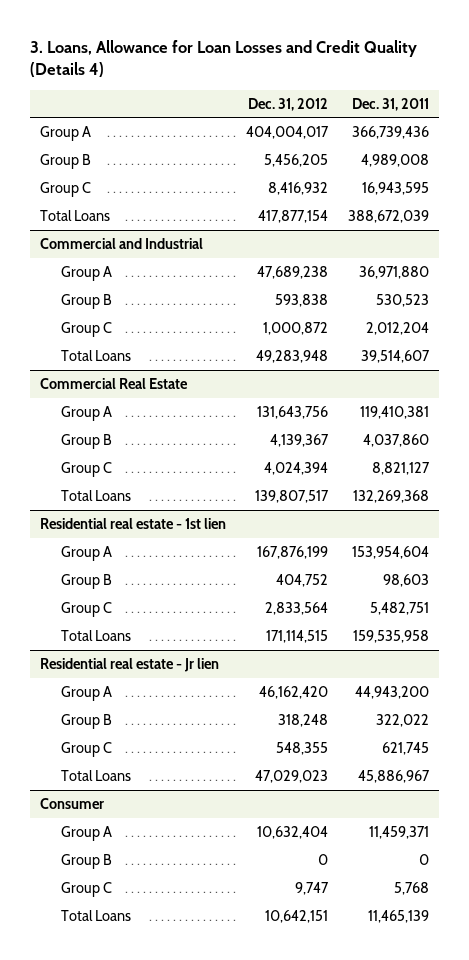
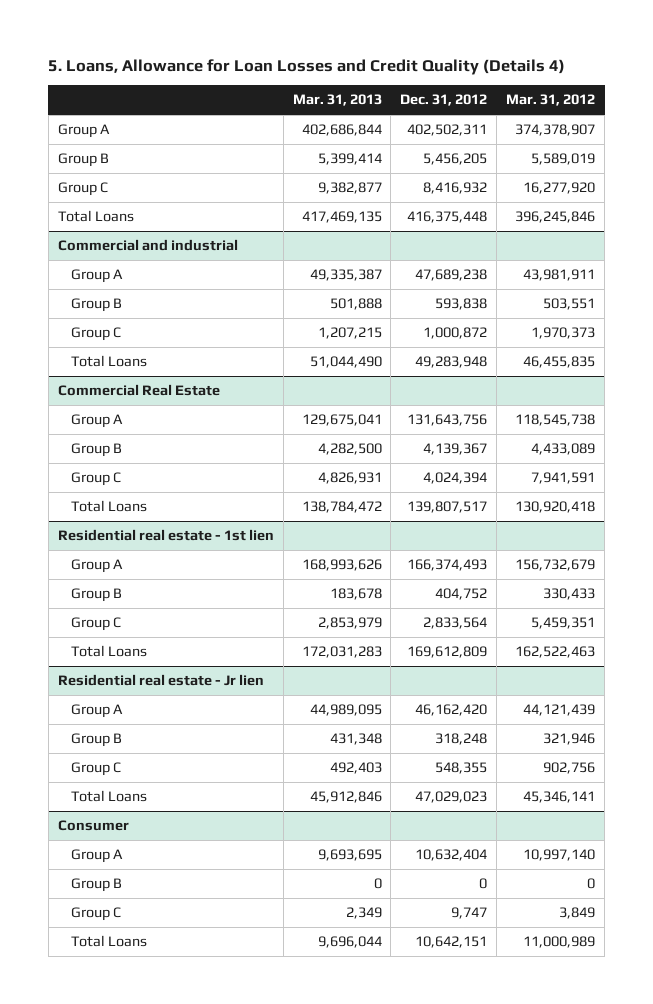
- 3. Loans, Allowance for Loan Losses and Credit Quality (Details 4)
+ 5. Loans, Allowance for Loan Losses and Credit Quality (Details 4)
- | Dec. 31, 2012 | Dec. 31, 2011
+ | Mar. 31, 2013 | Dec. 31, 2012 | Mar. 31, 2012
- Group A | 404,004,017 | 366,739,436
+ Group A | 402,686,844 | 402,502,311 | 374,378,907
- Total Loans | 417,877,154 | 388,672,039
- Commercial and Industrial
+ Total Loans | 417,469,135 | 416,375,448 | 396,245,846
+ Commercial and industrial
@ Residential real estate - 1st lien
- Group A | 167,876,199 | 153,954,604
+ Group A | 168,993,626 | 166,374,493 | 156,732,679
- Total Loans | 171,114,515 | 159,535,958
+ Total Loans | 172,031,283 | 169,612,809 | 162,522,463

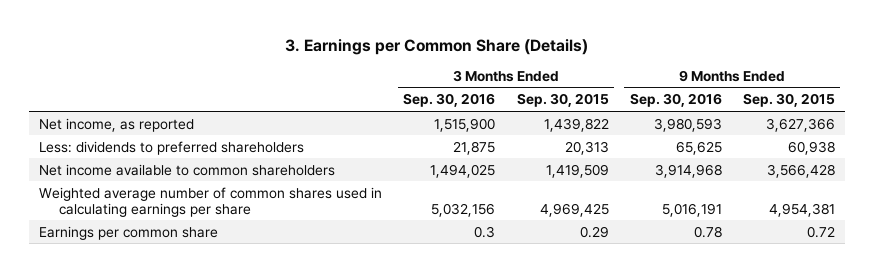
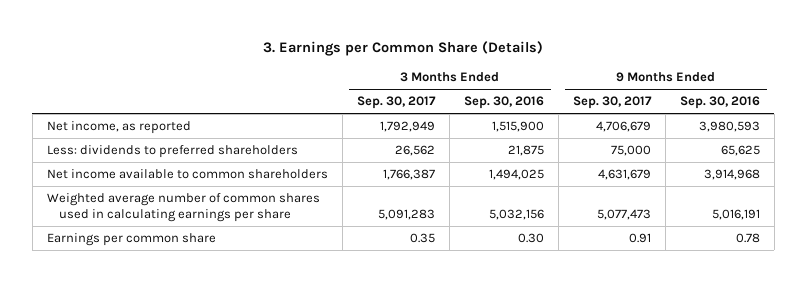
- | 3 Months Ended Sep. 30, 2016 | 3 Months Ended Sep. 30, 2015 | 9 Months Ended Sep. 30, 2016 | 9 Months Ended Sep. 30, 2015
+ | 3 Months Ended Sep. 30, 2017 | 3 Months Ended Sep. 30, 2016 | 9 Months Ended Sep. 30, 2017 | 9 Months Ended Sep. 30, 2016
- Earnings per common share | 0.3 | 0.29 | 0.78 | 0.72
+ Earnings per common share | 0.35 | 0.30 | 0.91 | 0.78

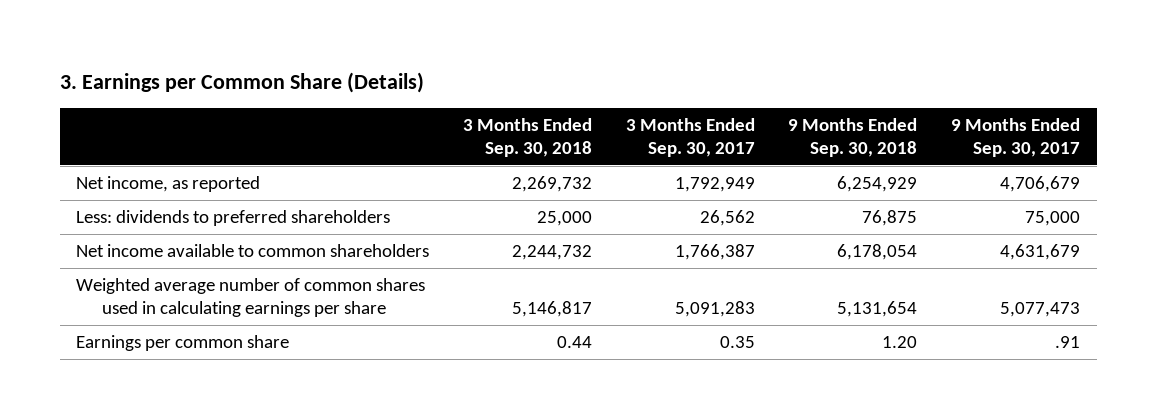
- | 3 Months Ended Sep. 30, 2017 | 3 Months Ended Sep. 30, 2016 | 9 Months Ended Sep. 30, 2017 | 9 Months Ended Sep. 30, 2016
+ | 3 Months Ended Sep. 30, 2018 | 3 Months Ended Sep. 30, 2017 | 9 Months Ended Sep. 30, 2018 | 9 Months Ended Sep. 30, 2017
- Earnings per common share | 0.35 | 0.30 | 0.91 | 0.78
+ Earnings per common share | 0.44 | 0.35 | 1.20 | .91

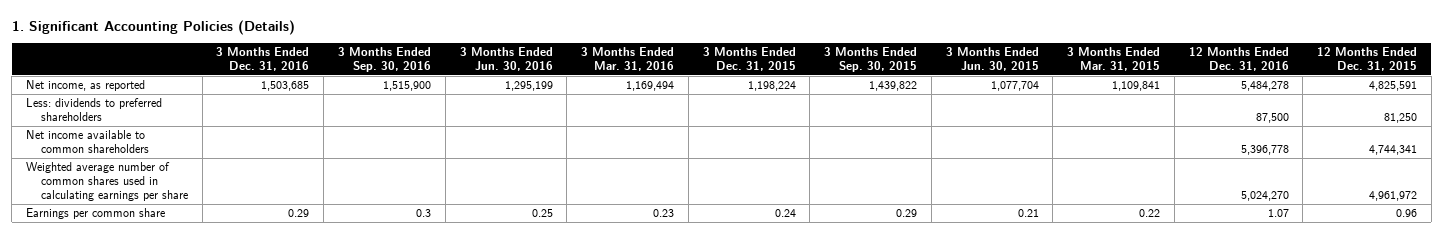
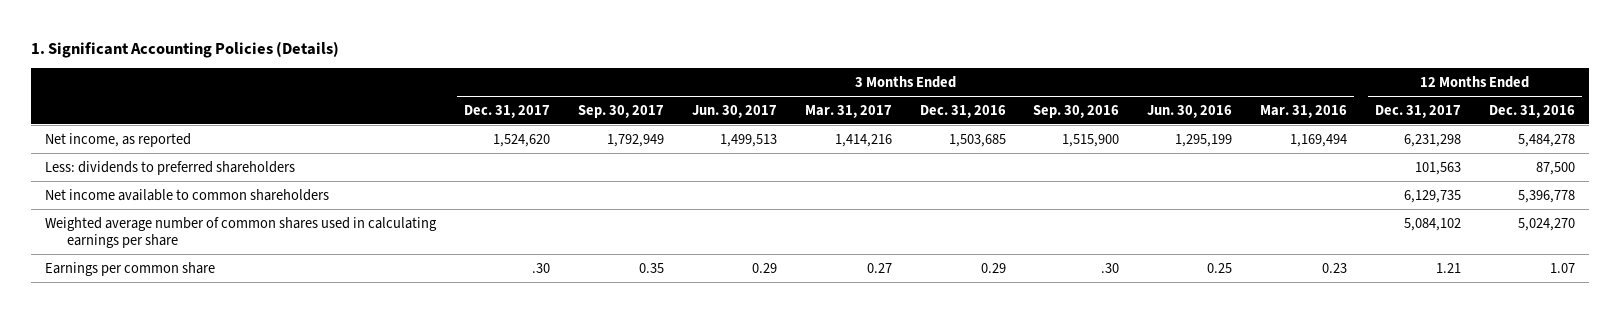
- | 3 Months Ended Dec. 31, 2016 | 3 Months Ended Sep. 30, 2016 | 3 Months Ended Jun. 30, 2016 | 3 Months Ended Mar. 31, 2016 | 3 Months Ended Dec. 31, 2015 | 3 Months Ended Sep. 30, 2015 | 3 Months Ended Jun. 30, 2015 | 3 Months Ended Mar. 31, 2015 | 12 Months Ended Dec. 31, 2016 | 12 Months Ended Dec. 31, 2015
+ | 3 Months Ended Dec. 31, 2017 | 3 Months Ended Sep. 30, 2017 | 3 Months Ended Jun. 30, 2017 | 3 Months Ended Mar. 31, 2017 | 3 Months Ended Dec. 31, 2016 | 3 Months Ended Sep. 30, 2016 | 3 Months Ended Jun. 30, 2016 | 3 Months Ended Mar. 31, 2016 | 12 Months Ended Dec. 31, 2017 | 12 Months Ended Dec. 31, 2016
- Earnings per common share | 0.29 | 0.3 | 0.25 | 0.23 | 0.24 | 0.29 | 0.21 | 0.22 | 1.07 | 0.96
+ Earnings per common share | .30 | 0.35 | 0.29 | 0.27 | 0.29 | .30 | 0.25 | 0.23 | 1.21 | 1.07

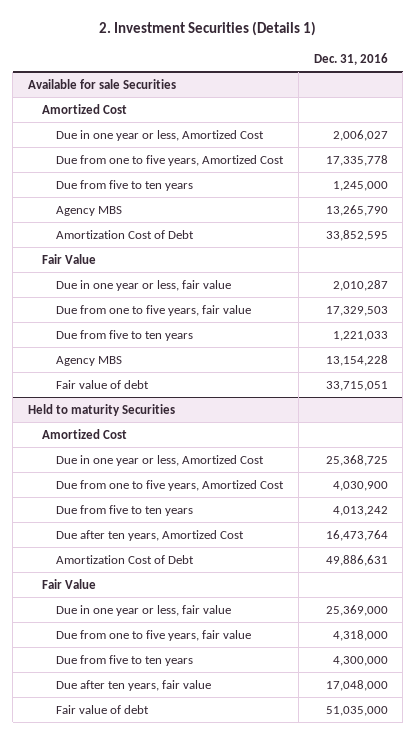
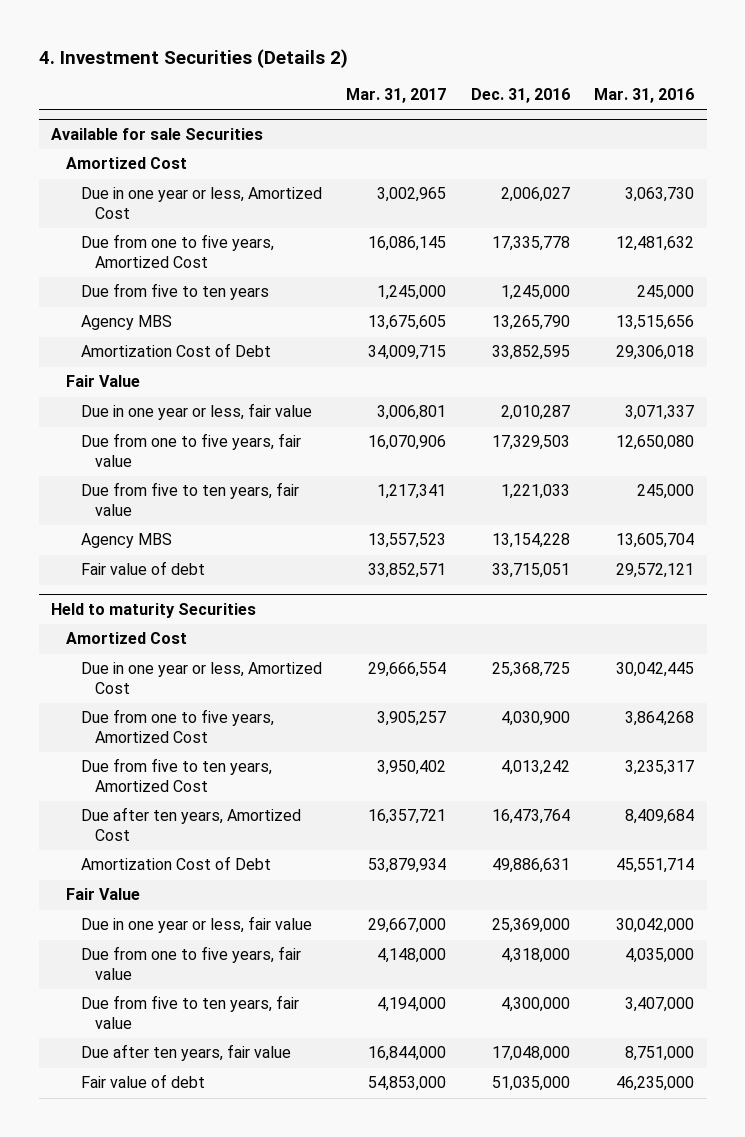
- 2. Investment Securities (Details 1)
+ 4. Investment Securities (Details 2)
- | Dec. 31, 2016
+ | Mar. 31, 2017 | Dec. 31, 2016 | Mar. 31, 2016
@ Available for sale Securities
- Due from five to ten years | 1,221,033
+ Due from five to ten years, fair value | 1,217,341 | 1,221,033 | 245,000
@ Held to maturity Securities
- Due from five to ten years | 4,013,242
+ Due from five to ten years, Amortized Cost | 3,950,402 | 4,013,242 | 3,235,317
- Due from five to ten years | 4,300,000
+ Due from five to ten years, fair value | 4,194,000 | 4,300,000 | 3,407,000

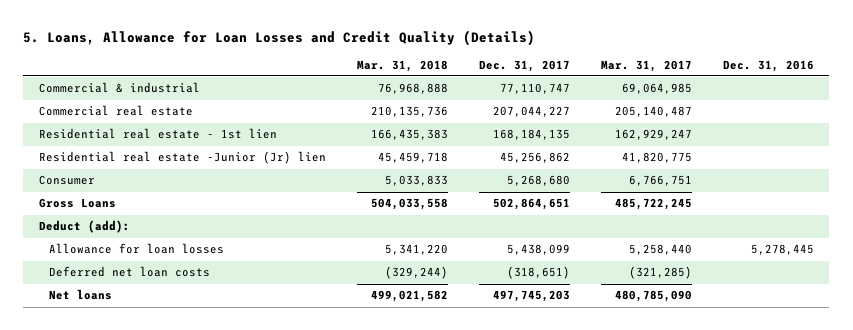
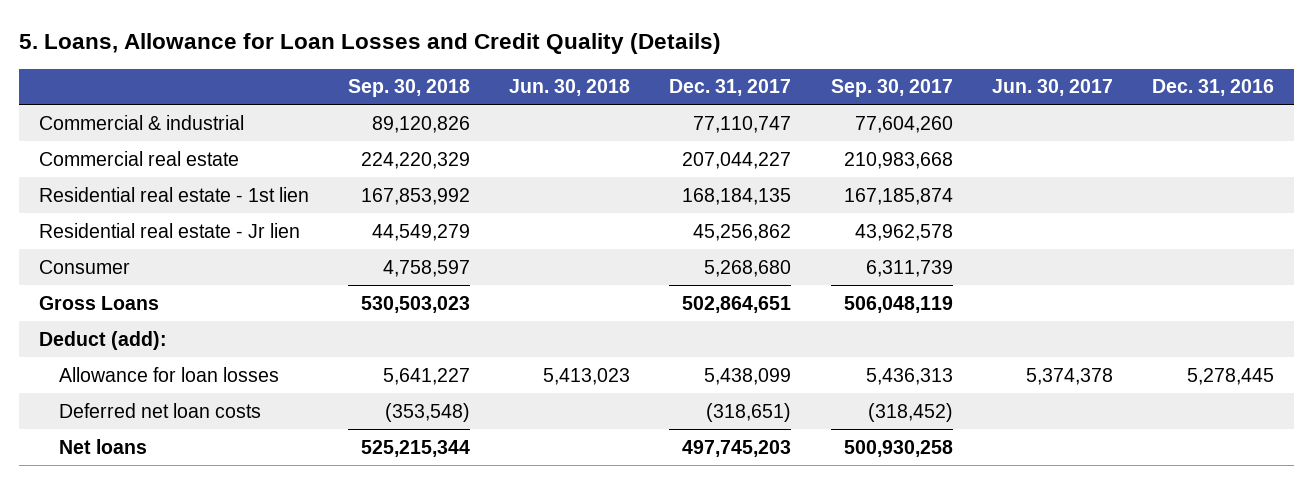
- | Mar. 31, 2018 | Dec. 31, 2017 | Mar. 31, 2017 | Dec. 31, 2016
+ | Sep. 30, 2018 | Jun. 30, 2018 | Dec. 31, 2017 | Sep. 30, 2017 | Jun. 30, 2017 | Dec. 31, 2016
- Residential real estate -Junior (Jr) lien | 45,459,718 | 45,256,862 | 41,820,775 |
+ Residential real estate - Jr lien | 44,549,279 | | 45,256,862 | 43,962,578 | |

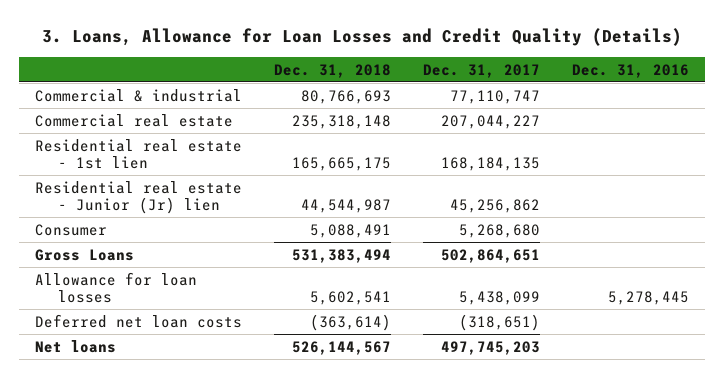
- 5. Loans, Allowance for Loan Losses and Credit Quality (Details)
+ 3. Loans, Allowance for Loan Losses and Credit Quality (Details)
- | Sep. 30, 2018 | Jun. 30, 2018 | Dec. 31, 2017 | Sep. 30, 2017 | Jun. 30, 2017 | Dec. 31, 2016
+ | Dec. 31, 2018 | Dec. 31, 2017 | Dec. 31, 2016
- Residential real estate - Jr lien | 44,549,279 | | 45,256,862 | 43,962,578 | |
+ Residential real estate - Junior (Jr) lien | 44,544,987 | 45,256,862 |
- Deduct (add):

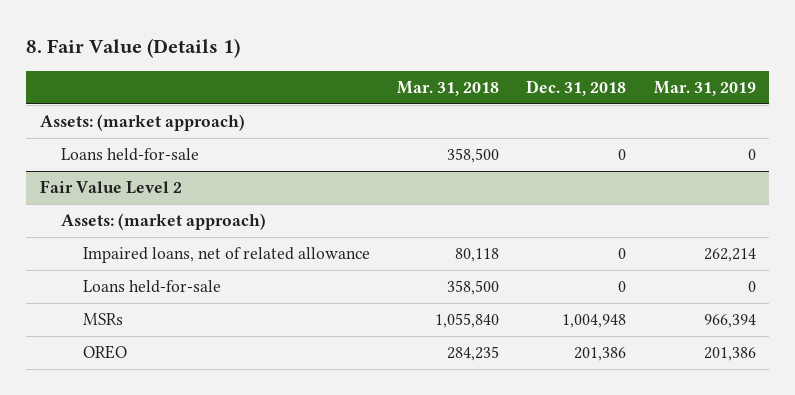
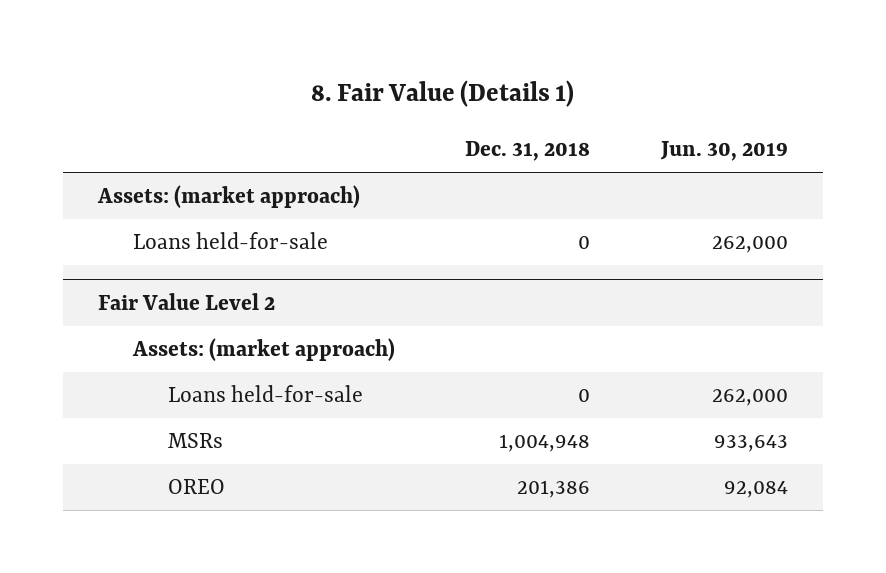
- | Mar. 31, 2018 | Dec. 31, 2018 | Mar. 31, 2019
+ | Dec. 31, 2018 | Jun. 30, 2019
@ Fair Value Level 2
- Impaired loans, net of related allowance | 80,118 | 0 | 262,214

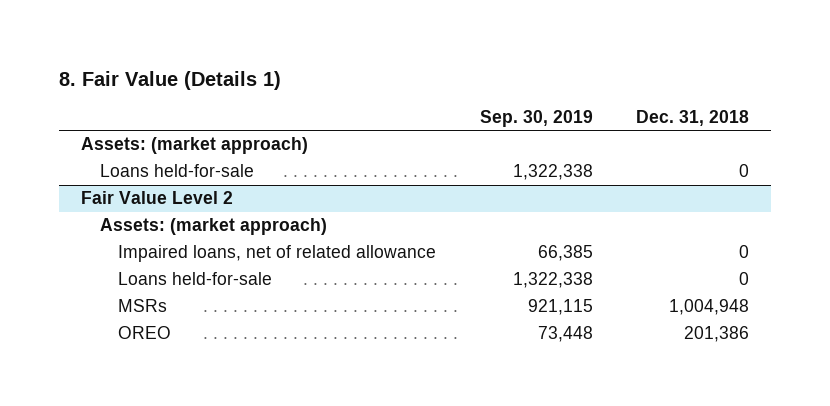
- | Dec. 31, 2018 | Jun. 30, 2019
+ | Sep. 30, 2019 | Dec. 31, 2018
@ Fair Value Level 2
+ Impaired loans, net of related allowance | 66,385 | 0

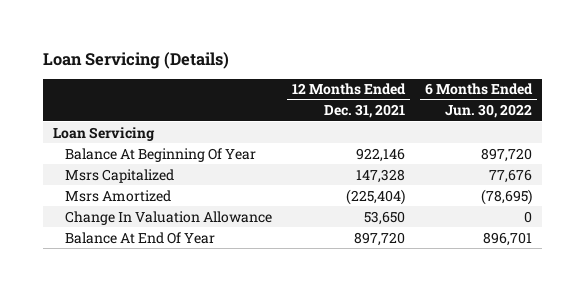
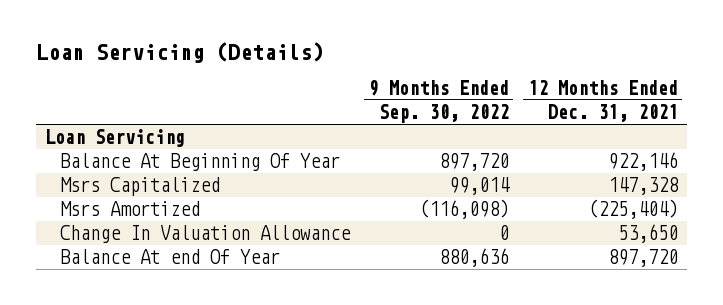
- | 12 Months Ended Dec. 31, 2021 | 6 Months Ended Jun. 30, 2022
+ | 9 Months Ended Sep. 30, 2022 | 12 Months Ended Dec. 31, 2021
- Balance At End Of Year | 897,720 | 896,701
+ Balance At end Of Year | 880,636 | 897,720

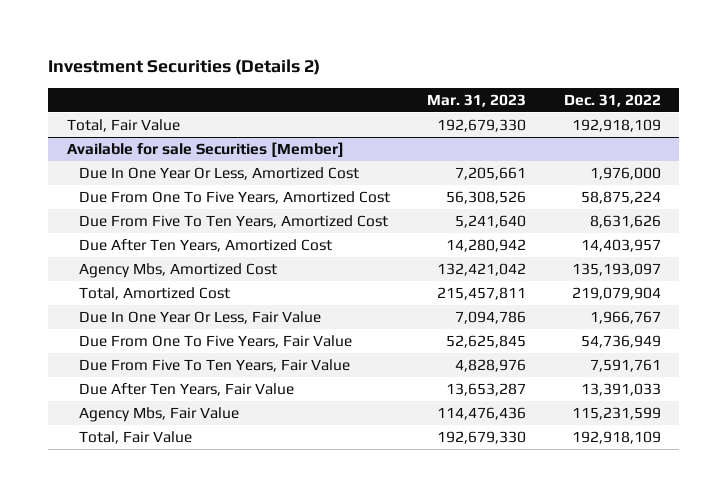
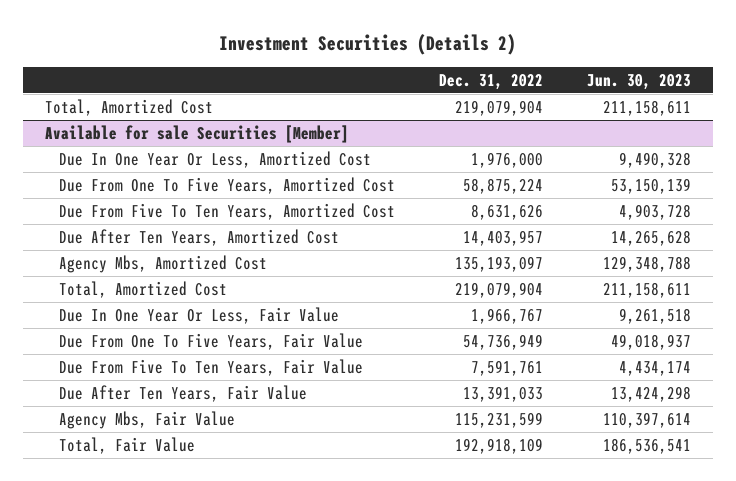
- | Mar. 31, 2023 | Dec. 31, 2022
+ | Dec. 31, 2022 | Jun. 30, 2023
- Total, Fair Value | 192,679,330 | 192,918,109
+ Total, Amortized Cost | 219,079,904 | 211,158,611

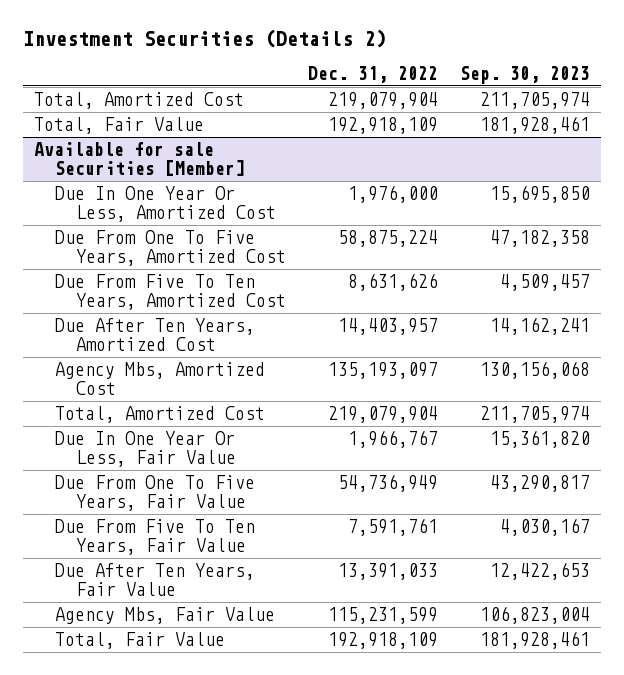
- | Dec. 31, 2022 | Jun. 30, 2023
+ | Dec. 31, 2022 | Sep. 30, 2023
+ Total, Fair Value | 192,918,109 | 181,928,461

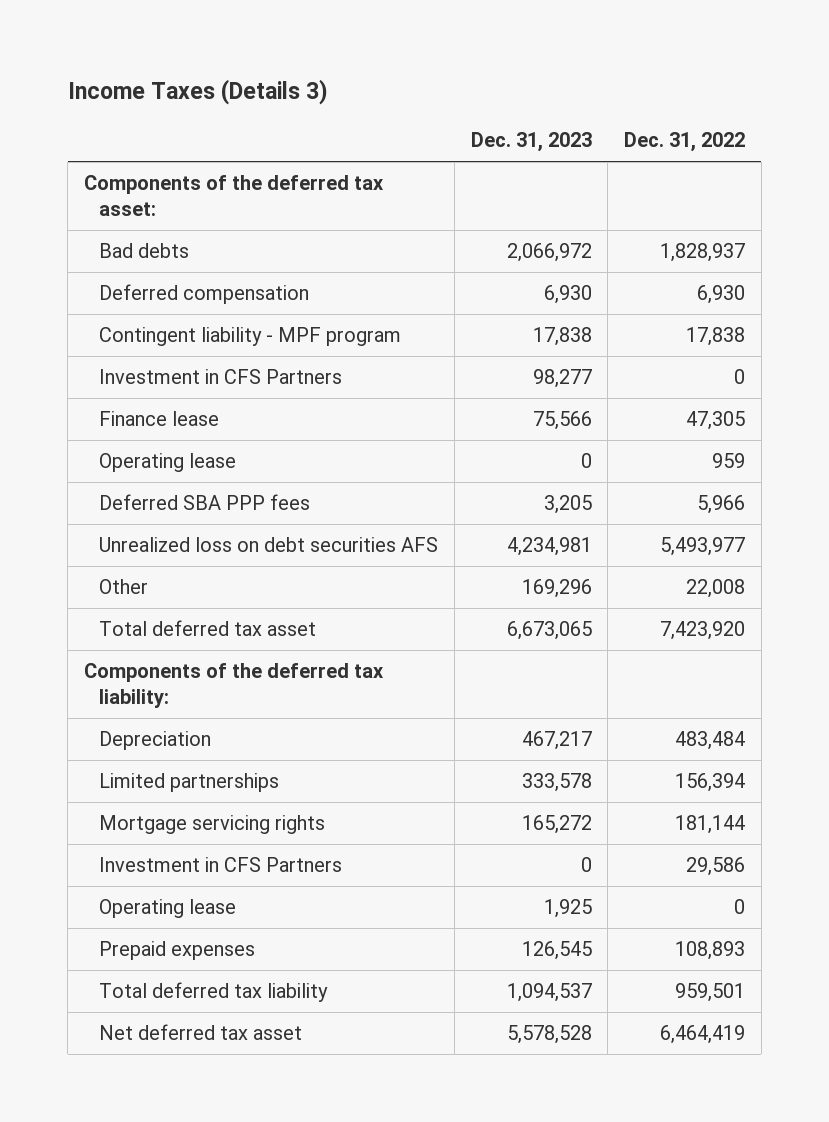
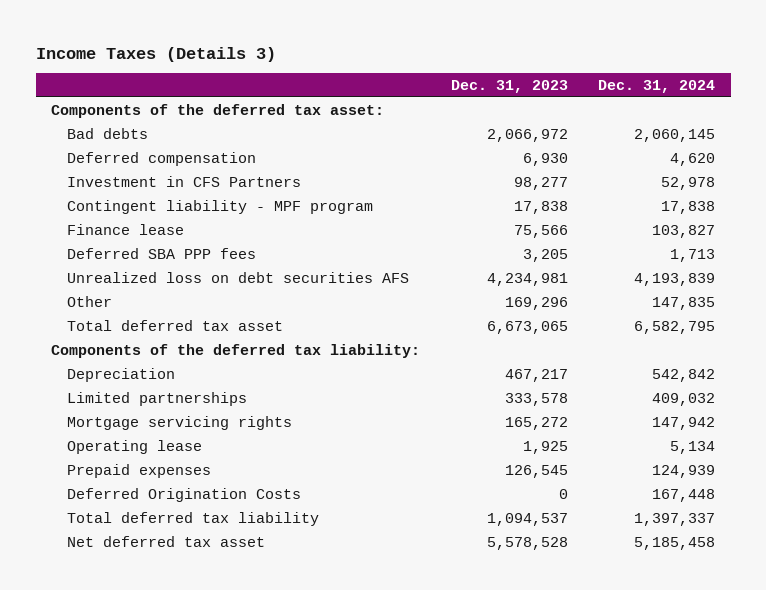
- | Dec. 31, 2023 | Dec. 31, 2022
+ | Dec. 31, 2023 | Dec. 31, 2024
moved down: Contingent liability - MPF program | 17,838 | 17,838
- Operating lease | 0 | 959
- Investment in CFS Partners | 0 | 29,586
+ Deferred Origination Costs | 0 | 167,448

